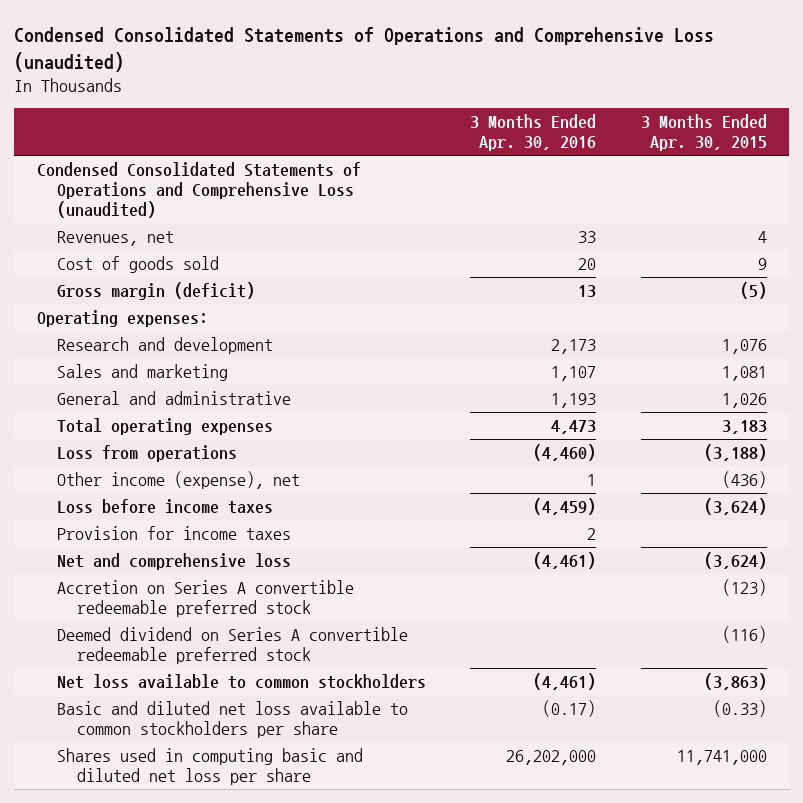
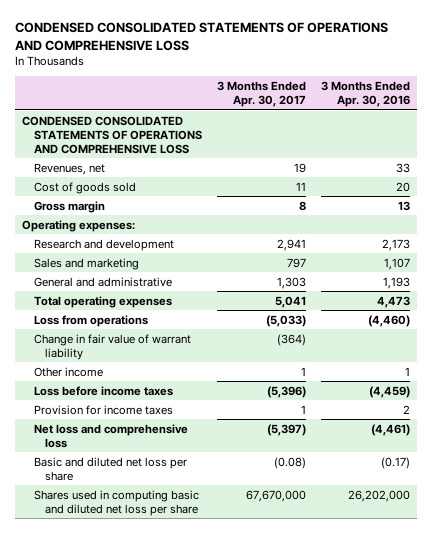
- Condensed Consolidated Statements of Operations and Comprehensive Loss (unaudited)
+ CONDENSED CONSOLIDATED STATEMENTS OF OPERATIONS AND COMPREHENSIVE LOSS
- | 3 Months Ended Apr. 30, 2016 | 3 Months Ended Apr. 30, 2015
+ | 3 Months Ended Apr. 30, 2017 | 3 Months Ended Apr. 30, 2016
- Condensed Consolidated Statements of Operations and Comprehensive Loss (unaudited)
+ CONDENSED CONSOLIDATED STATEMENTS OF OPERATIONS AND COMPREHENSIVE LOSS
- Gross margin (deficit) | 13 | (5)
+ Gross margin | 8 | 13
- Other income (expense), net | 1 | (436)
+ Change in fair value of warrant liability | (364) |
+ Other income | 1 | 1
- Net and comprehensive loss | (4,461) | (3,624)
- Accretion on Series A convertible redeemable preferred stock | | (123)
- Deemed dividend on Series A convertible redeemable preferred stock | | (116)
- Net loss available to common stockholders | (4,461) | (3,863)
- Basic and diluted net loss available to common stockholders per share | (0.17) | (0.33)
+ Net loss and comprehensive loss | (5,397) | (4,461)
+ Basic and diluted net loss per share | (0.08) | (0.17)

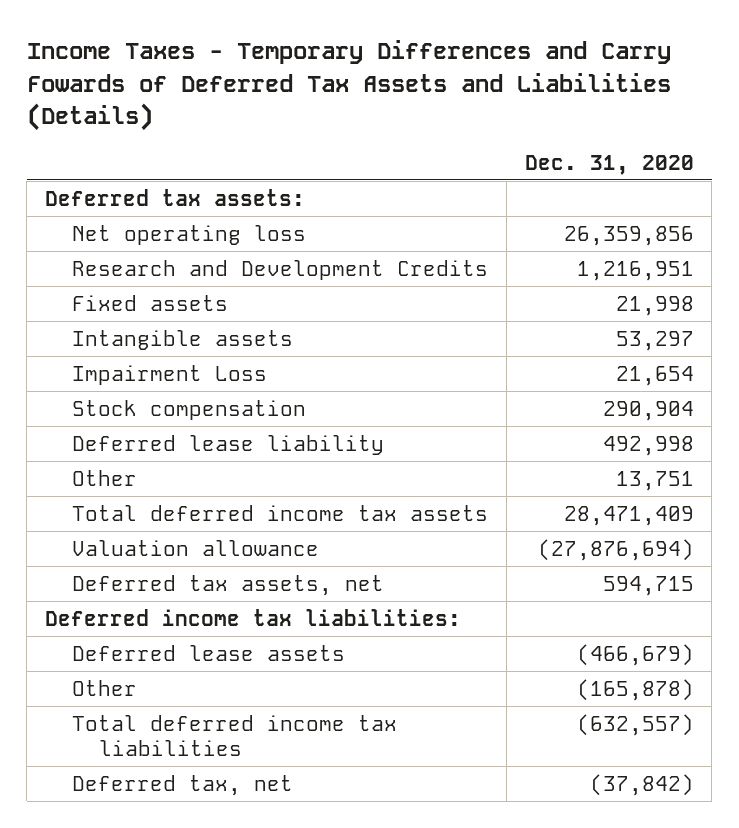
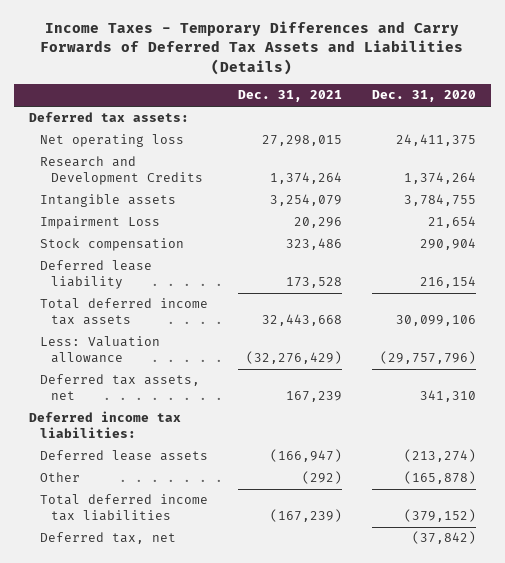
- Income Taxes - Temporary Differences and Carry Fowards of Deferred Tax Assets and Liabilities (Details)
+ Income Taxes - Temporary Differences and Carry Forwards of Deferred Tax Assets and Liabilities (Details)
- | Dec. 31, 2020
+ | Dec. 31, 2021 | Dec. 31, 2020
- Net operating loss | 26,359,856
- Research and Development Credits | 1,216,951
- Fixed assets | 21,998
- Intangible assets | 53,297
+ Net operating loss | 27,298,015 | 24,411,375
+ Research and Development Credits | 1,374,264 | 1,374,264
+ Intangible assets | 3,254,079 | 3,784,755
- Deferred lease liability | 492,998
- Other | 13,751
- Total deferred income tax assets | 28,471,409
- Valuation allowance | (27,876,694)
- Deferred tax assets, net | 594,715
+ Deferred lease liability | 173,528 | 216,154
+ Total deferred income tax assets | 32,443,668 | 30,099,106
+ Less: Valuation allowance | (32,276,429) | (29,757,796)
+ Deferred tax assets, net | 167,239 | 341,310
- Deferred lease assets | (466,679)
+ Deferred lease assets | (166,947) | (213,274)
- Total deferred income tax liabilities | (632,557)
+ Total deferred income tax liabilities | (167,239) | (379,152)

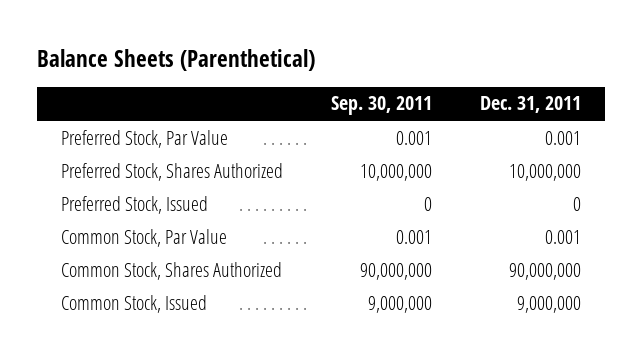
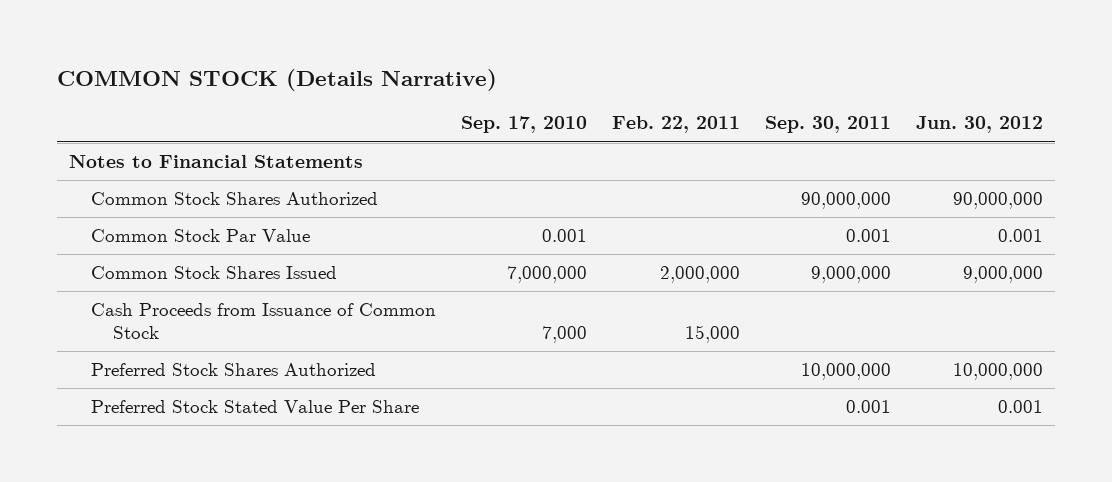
- Balance Sheets (Parenthetical)
+ COMMON STOCK (Details Narrative)
- | Sep. 30, 2011 | Dec. 31, 2011
+ | Sep. 17, 2010 | Feb. 22, 2011 | Sep. 30, 2011 | Jun. 30, 2012
- Preferred Stock, Par Value | 0.001 | 0.001
- Preferred Stock, Shares Authorized | 10,000,000 | 10,000,000
- Preferred Stock, Issued | 0 | 0
- Common Stock, Par Value | 0.001 | 0.001
- Common Stock, Shares Authorized | 90,000,000 | 90,000,000
- Common Stock, Issued | 9,000,000 | 9,000,000
+ Notes to Financial Statements
+ Common Stock Shares Authorized | | | 90,000,000 | 90,000,000
+ Common Stock Par Value | 0.001 | | 0.001 | 0.001
+ Common Stock Shares Issued | 7,000,000 | 2,000,000 | 9,000,000 | 9,000,000
+ Cash Proceeds from Issuance of Common Stock | 7,000 | 15,000 | |
+ Preferred Stock Shares Authorized | | | 10,000,000 | 10,000,000
+ Preferred Stock Stated Value Per Share | | | 0.001 | 0.001

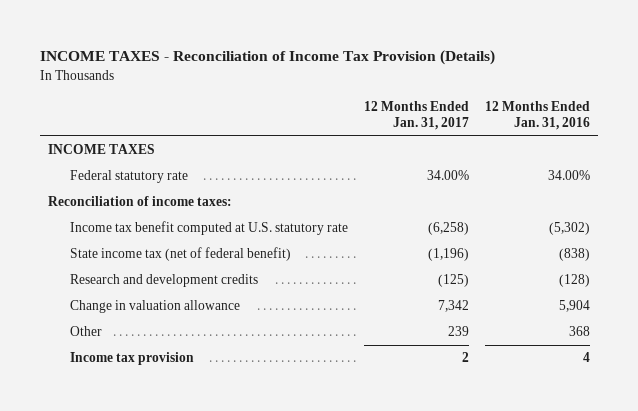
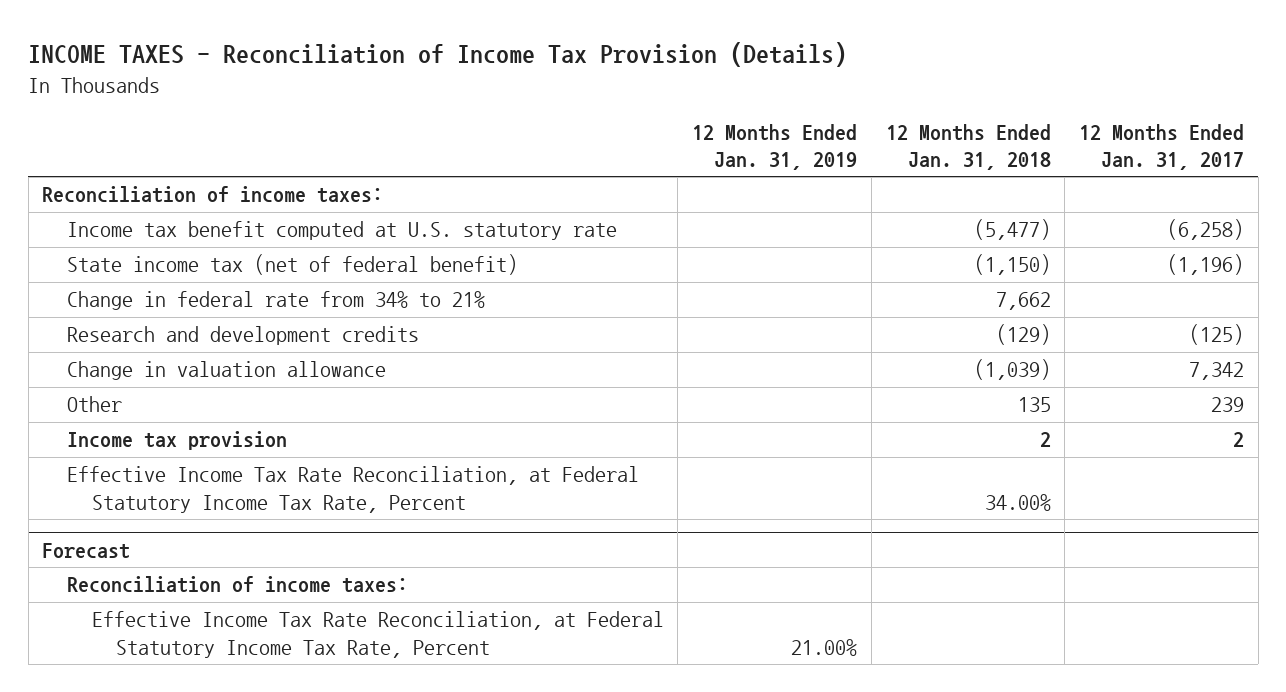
- | 12 Months Ended Jan. 31, 2017 | 12 Months Ended Jan. 31, 2016
+ | 12 Months Ended Jan. 31, 2019 | 12 Months Ended Jan. 31, 2018 | 12 Months Ended Jan. 31, 2017
- INCOME TAXES
- Federal statutory rate | 34.00% | 34.00%
+ Change in federal rate from 34% to 21% | | 7,662 |
+ Effective Income Tax Rate Reconciliation, at Federal Statutory Income Tax Rate, Percent | | 34.00% |
+ Forecast
+ Reconciliation of income taxes:
+ Effective Income Tax Rate Reconciliation, at Federal Statutory Income Tax Rate, Percent | 21.00% | |

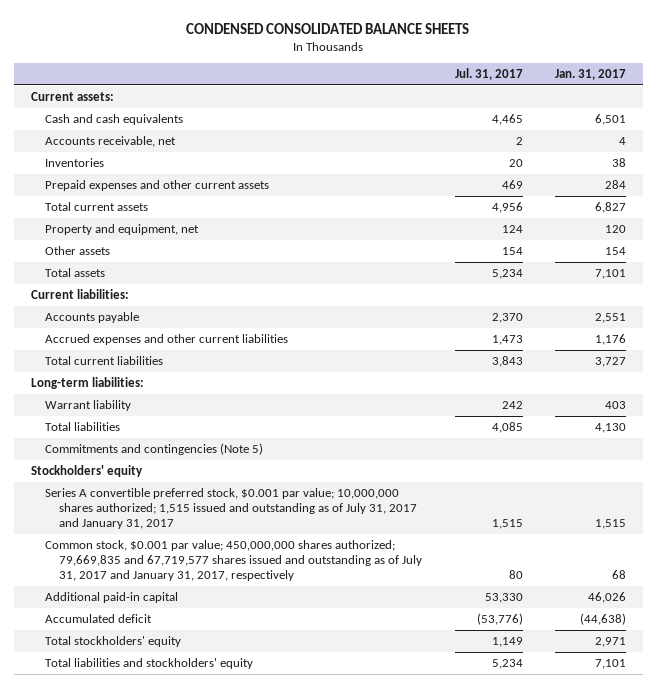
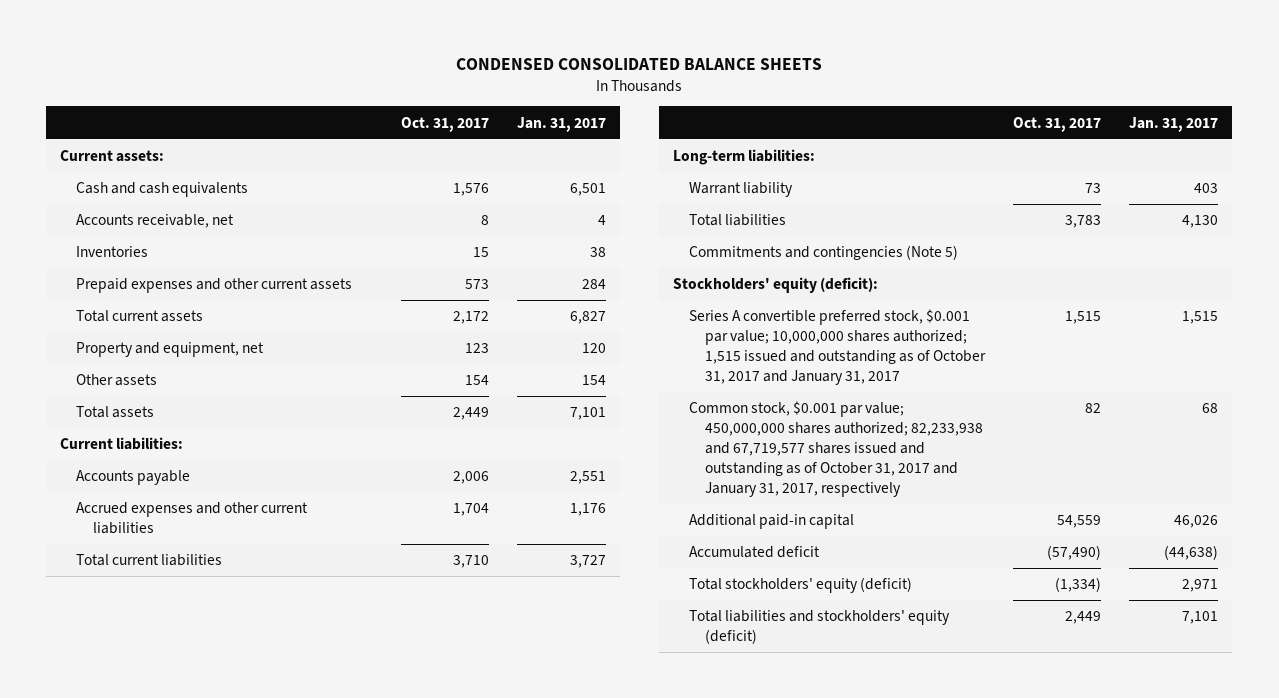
- | Jul. 31, 2017 | Jan. 31, 2017
+ | Oct. 31, 2017 | Jan. 31, 2017
- Stockholders' equity
- Series A convertible preferred stock, $0.001 par value; 10,000,000 shares authorized; 1,515 issued and outstanding as of July 31, 2017 and January 31, 2017 | 1,515 | 1,515
- Common stock, $0.001 par value; 450,000,000 shares authorized; 79,669,835 and 67,719,577 shares issued and outstanding as of July 31, 2017 and January 31, 2017, respectively | 80 | 68
+ Stockholders' equity (deficit):
+ Series A convertible preferred stock, $0.001 par value; 10,000,000 shares authorized; 1,515 issued and outstanding as of October 31, 2017 and January 31, 2017 | 1,515 | 1,515
+ Common stock, $0.001 par value; 450,000,000 shares authorized; 82,233,938 and 67,719,577 shares issued and outstanding as of October 31, 2017 and January 31, 2017, respectively | 82 | 68
- Total stockholders' equity | 1,149 | 2,971
- Total liabilities and stockholders' equity | 5,234 | 7,101
+ Total stockholders' equity (deficit) | (1,334) | 2,971
+ Total liabilities and stockholders' equity (deficit) | 2,449 | 7,101

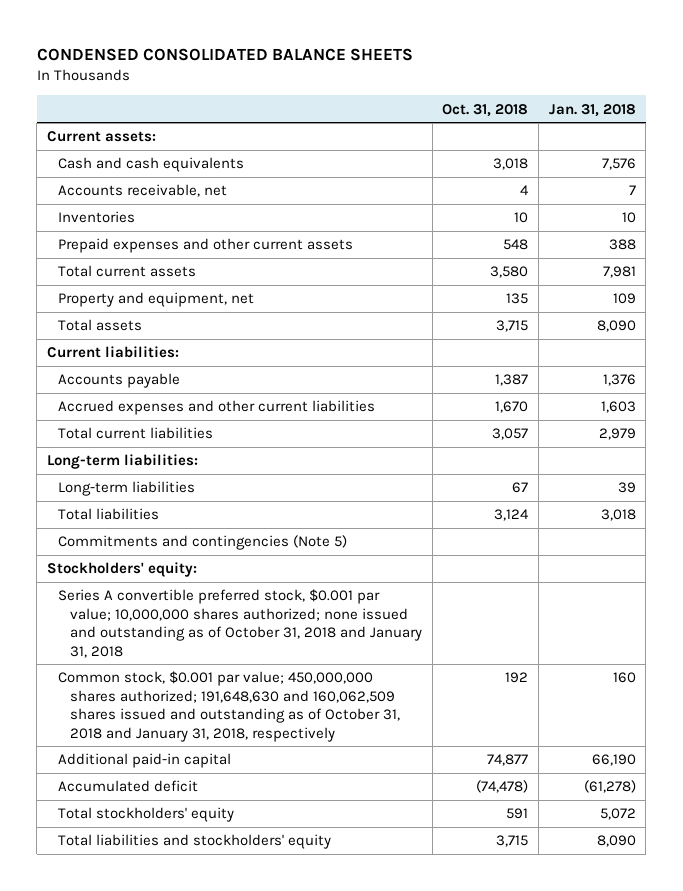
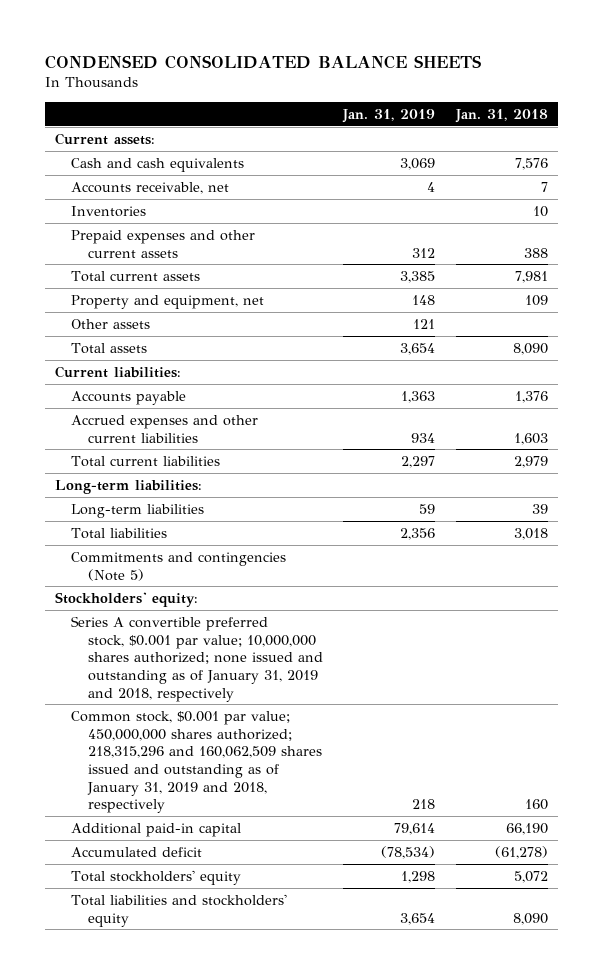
- | Oct. 31, 2018 | Jan. 31, 2018
+ | Jan. 31, 2019 | Jan. 31, 2018
+ Other assets | 121 |
- Series A convertible preferred stock, $0.001 par value; 10,000,000 shares authorized; none issued and outstanding as of October 31, 2018 and January 31, 2018
- Common stock, $0.001 par value; 450,000,000 shares authorized; 191,648,630 and 160,062,509 shares issued and outstanding as of October 31, 2018 and January 31, 2018, respectively | 192 | 160
+ Series A convertible preferred stock, $0.001 par value; 10,000,000 shares authorized; none issued and outstanding as of January 31, 2019 and 2018, respectively
+ Common stock, $0.001 par value; 450,000,000 shares authorized; 218,315,296 and 160,062,509 shares issued and outstanding as of January 31, 2019 and 2018, respectively | 218 | 160

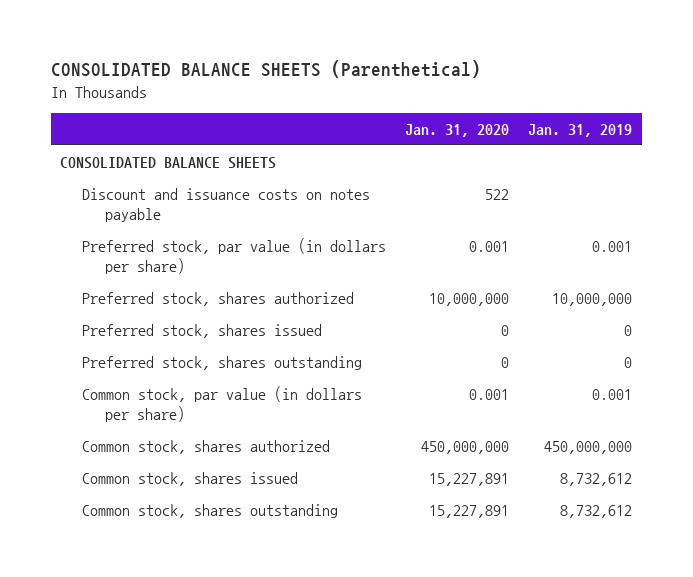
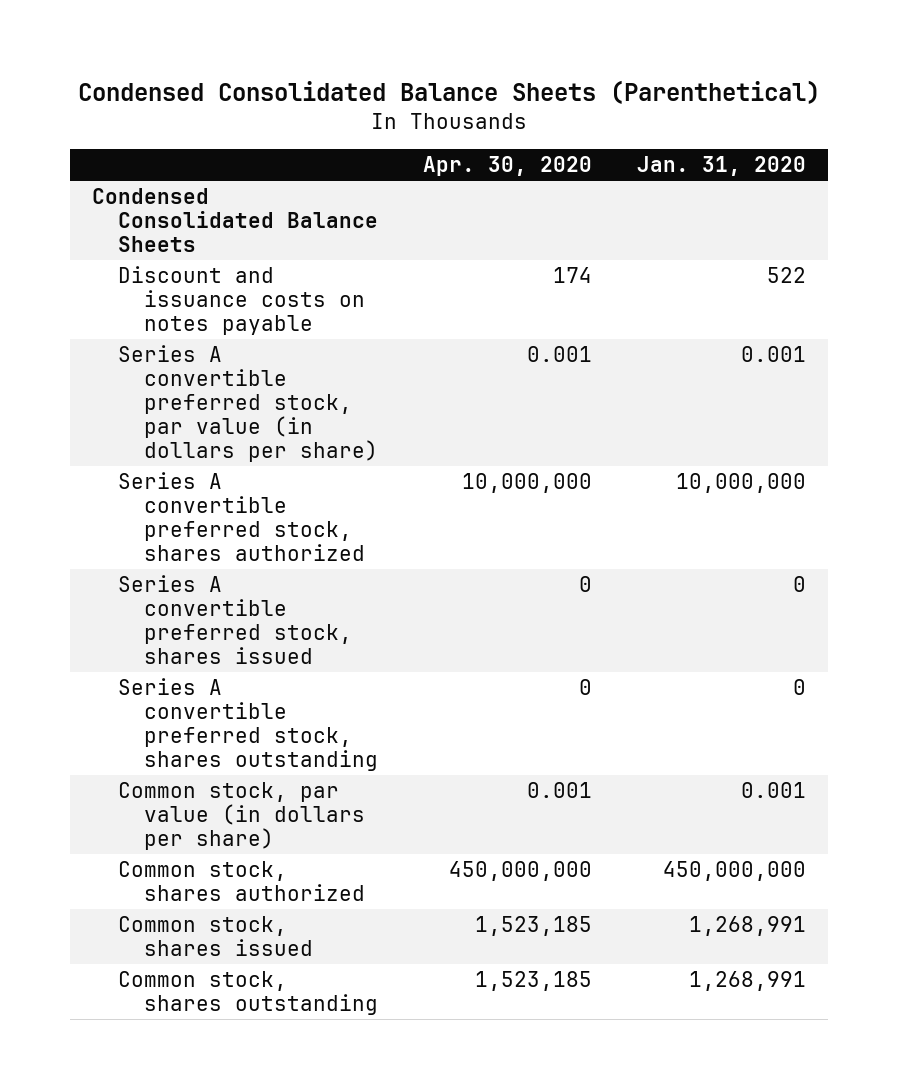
- CONSOLIDATED BALANCE SHEETS (Parenthetical)
+ Condensed Consolidated Balance Sheets (Parenthetical)
- | Jan. 31, 2020 | Jan. 31, 2019
+ | Apr. 30, 2020 | Jan. 31, 2020
- CONSOLIDATED BALANCE SHEETS
+ Condensed Consolidated Balance Sheets
- Preferred stock, par value (in dollars per share) | 0.001 | 0.001
- Preferred stock, shares authorized | 10,000,000 | 10,000,000
- Preferred stock, shares issued | 0 | 0
- Preferred stock, shares outstanding | 0 | 0
+ Series A convertible preferred stock, par value (in dollars per share) | 0.001 | 0.001
+ Series A convertible preferred stock, shares authorized | 10,000,000 | 10,000,000
+ Series A convertible preferred stock, shares issued | 0 | 0
+ Series A convertible preferred stock, shares outstanding | 0 | 0
- Common stock, shares issued | 15,227,891 | 8,732,612
- Common stock, shares outstanding | 15,227,891 | 8,732,612
+ Common stock, shares issued | 1,523,185 | 1,268,991
+ Common stock, shares outstanding | 1,523,185 | 1,268,991

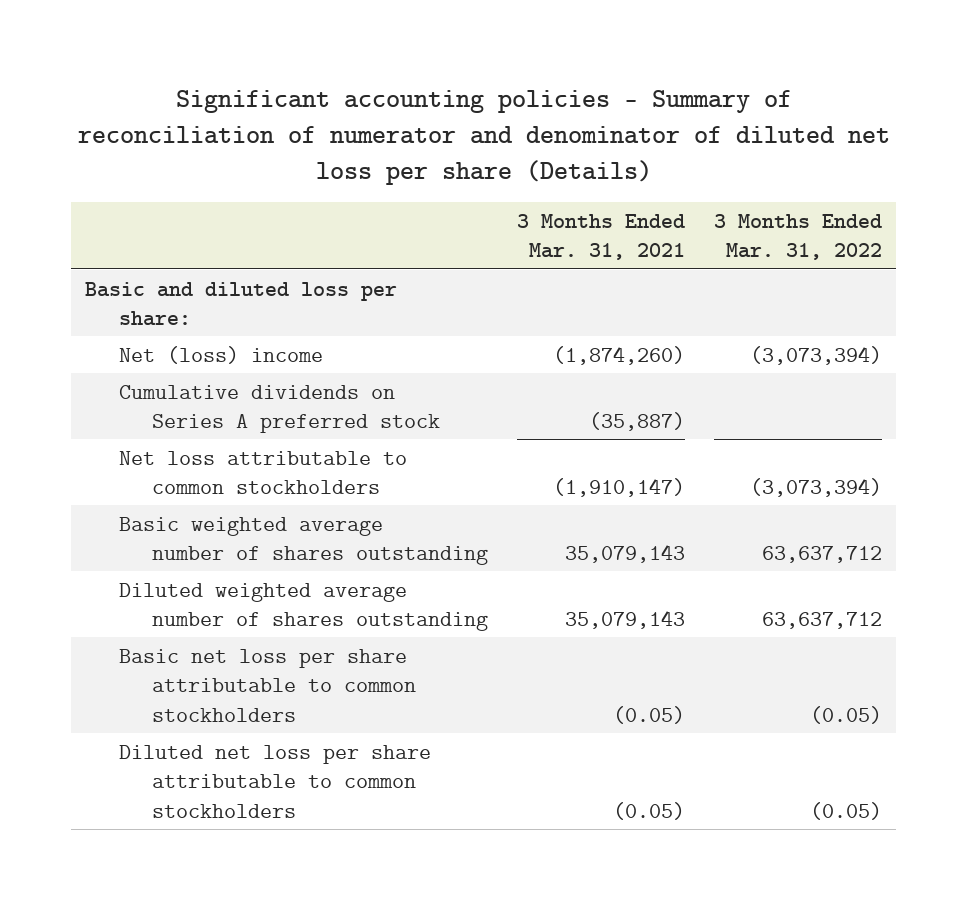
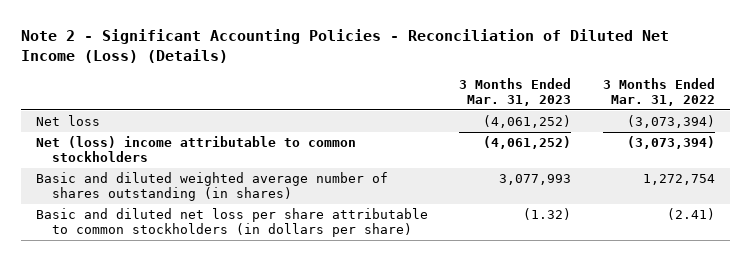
- Significant accounting policies - Summary of reconciliation of numerator and denominator of diluted net loss per share (Details)
+ Note 2 - Significant Accounting Policies - Reconciliation of Diluted Net Income (Loss) (Details)
- | 3 Months Ended Mar. 31, 2021 | 3 Months Ended Mar. 31, 2022
+ | 3 Months Ended Mar. 31, 2023 | 3 Months Ended Mar. 31, 2022
- Basic and diluted loss per share:
- Net (loss) income | (1,874,260) | (3,073,394)
- Cumulative dividends on Series A preferred stock | (35,887) |
- Net loss attributable to common stockholders | (1,910,147) | (3,073,394)
- Basic weighted average number of shares outstanding | 35,079,143 | 63,637,712
- Diluted weighted average number of shares outstanding | 35,079,143 | 63,637,712
- Basic net loss per share attributable to common stockholders | (0.05) | (0.05)
- Diluted net loss per share attributable to common stockholders | (0.05) | (0.05)
+ Net loss | (4,061,252) | (3,073,394)
+ Net (loss) income attributable to common stockholders | (4,061,252) | (3,073,394)
+ Basic and diluted weighted average number of shares outstanding (in shares) | 3,077,993 | 1,272,754
+ Basic and diluted net loss per share attributable to common stockholders (in dollars per share) | (1.32) | (2.41)

